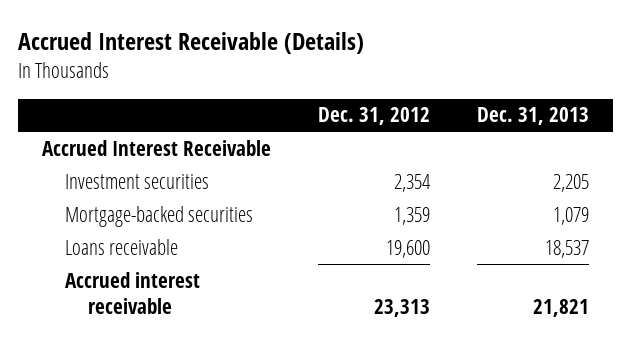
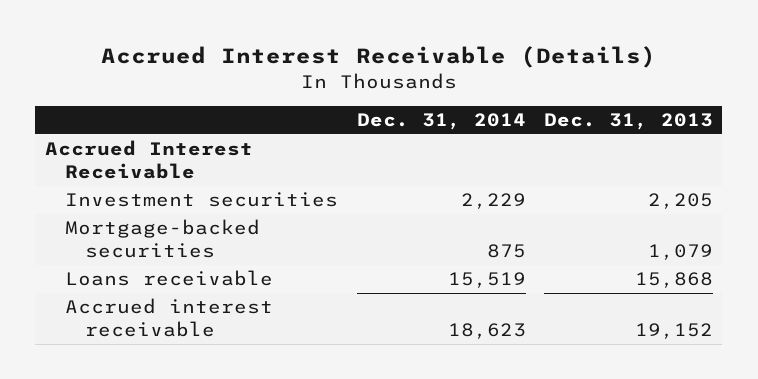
- | Dec. 31, 2012 | Dec. 31, 2013
+ | Dec. 31, 2014 | Dec. 31, 2013
- Loans receivable | 19,600 | 18,537
- Accrued interest receivable | 23,313 | 21,821
+ Loans receivable | 15,519 | 15,868
+ Accrued interest receivable | 18,623 | 19,152

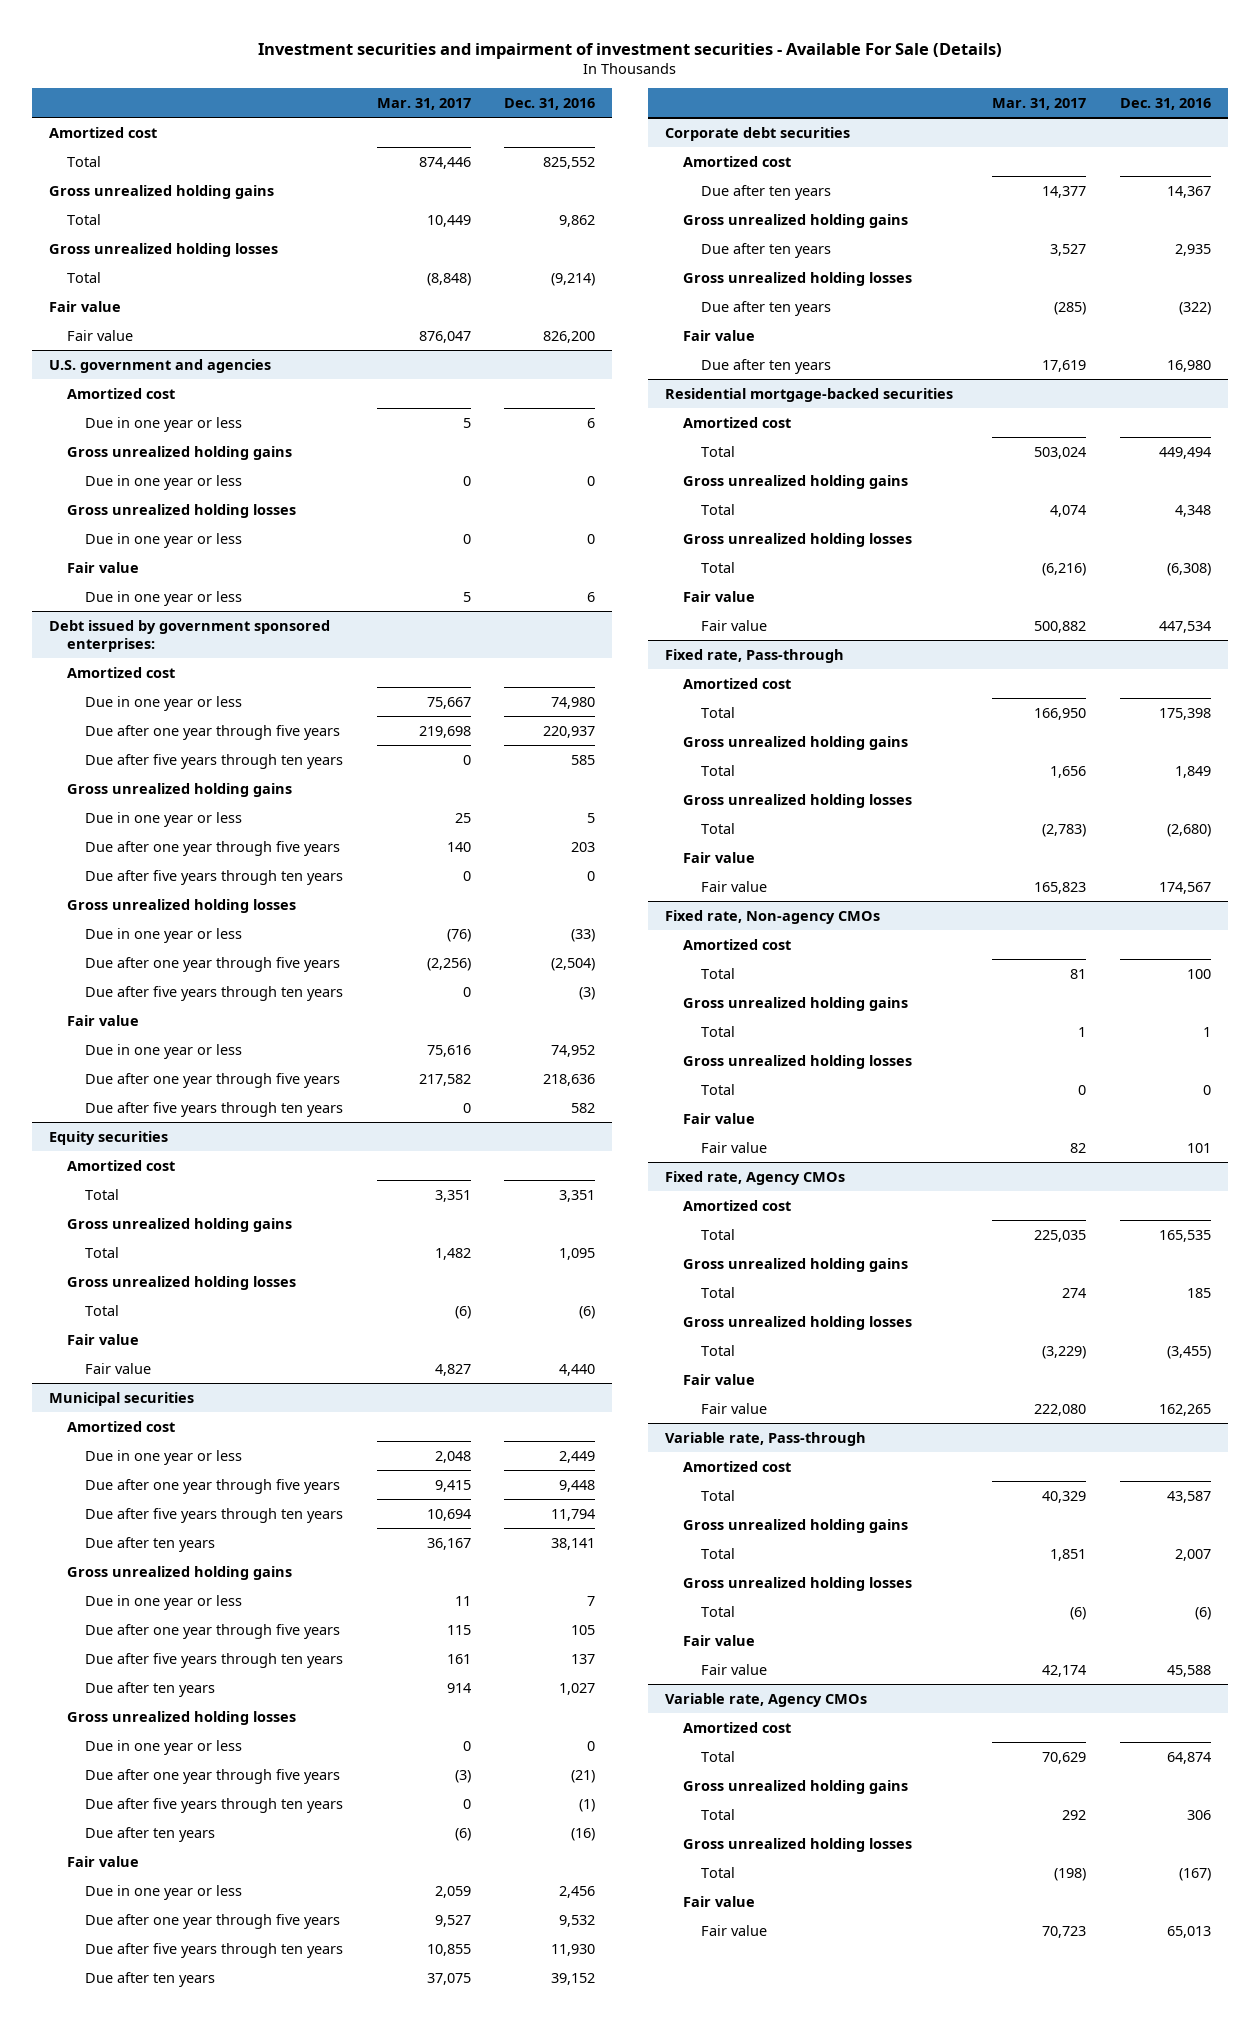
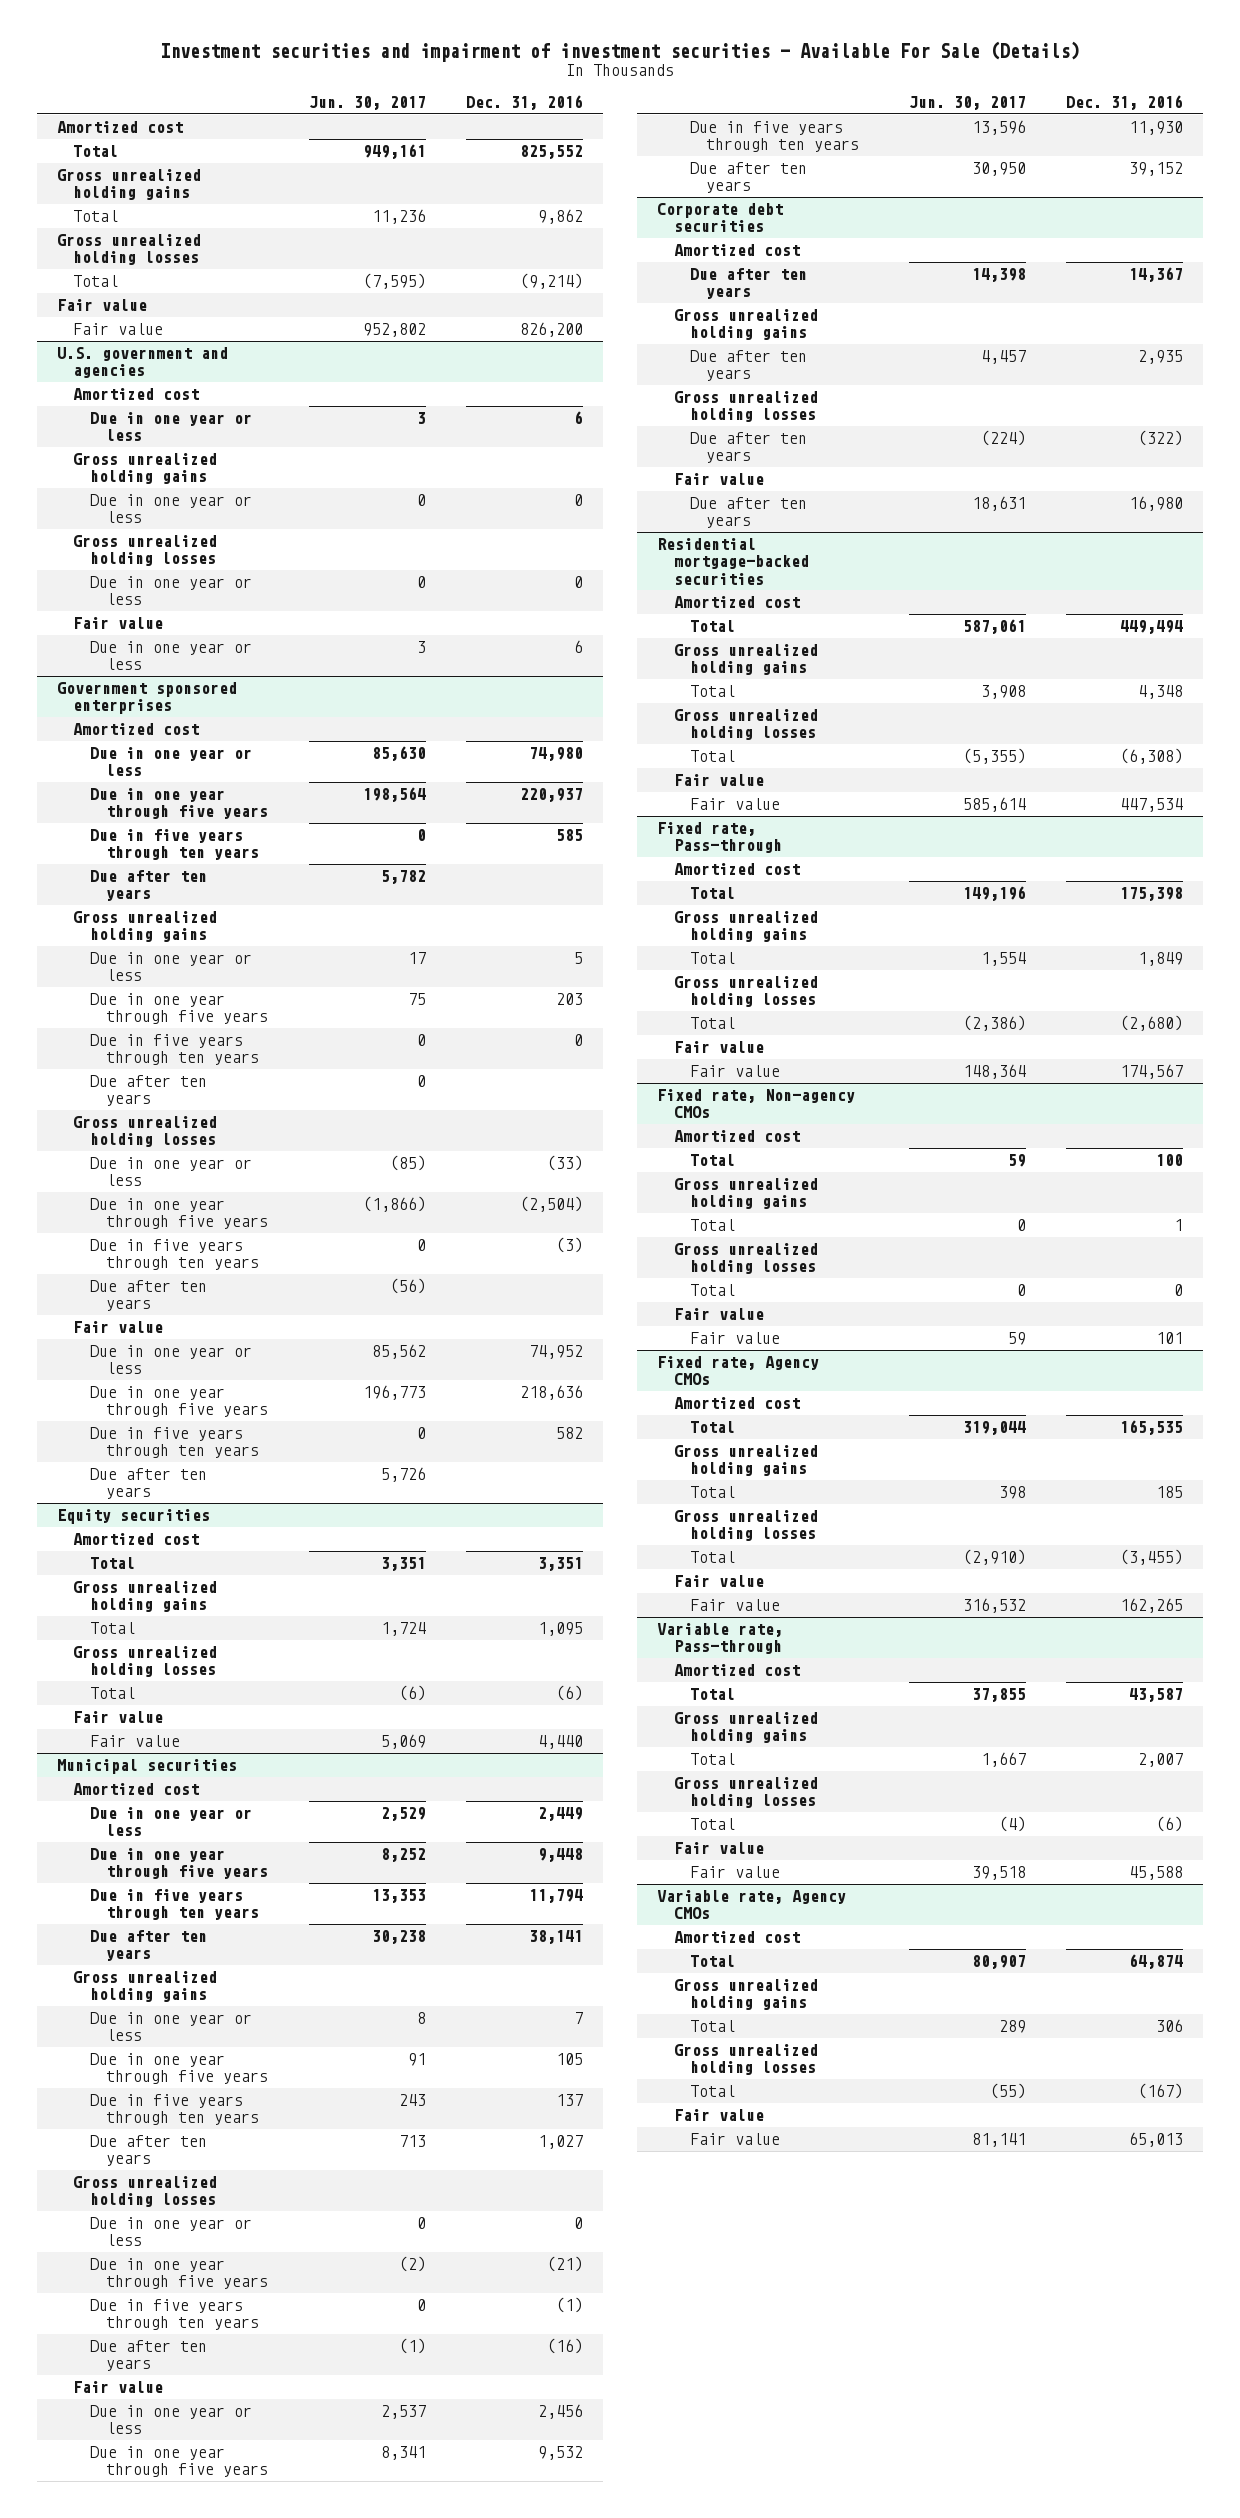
- | Mar. 31, 2017 | Dec. 31, 2016
+ | Jun. 30, 2017 | Dec. 31, 2016
- Debt issued by government sponsored enterprises:
+ Government sponsored enterprises
- Due after one year through five years | 219,698 | 220,937
- Due after five years through ten years | 0 | 585
+ Due in one year through five years | 198,564 | 220,937
+ Due in five years through ten years | 0 | 585
+ Due after ten years | 5,782 |
- Due after one year through five years | 140 | 203
- Due after five years through ten years | 0 | 0
+ Due in one year through five years | 75 | 203
+ Due in five years through ten years | 0 | 0
+ Due after ten years | 0 |
- Due after one year through five years | (2,256) | (2,504)
- Due after five years through ten years | 0 | (3)
+ Due in one year through five years | (1,866) | (2,504)
+ Due in five years through ten years | 0 | (3)
+ Due after ten years | (56) |
- Due after one year through five years | 217,582 | 218,636
- Due after five years through ten years | 0 | 582
+ Due in one year through five years | 196,773 | 218,636
+ Due in five years through ten years | 0 | 582
+ Due after ten years | 5,726 |
@ Municipal securities
- Due after one year through five years | 9,415 | 9,448
- Due after five years through ten years | 10,694 | 11,794
+ Due in one year through five years | 8,252 | 9,448
+ Due in five years through ten years | 13,353 | 11,794
- Due after one year through five years | 115 | 105
- Due after five years through ten years | 161 | 137
+ Due in one year through five years | 91 | 105
+ Due in five years through ten years | 243 | 137
- Due after one year through five years | (3) | (21)
- Due after five years through ten years | 0 | (1)
+ Due in one year through five years | (2) | (21)
+ Due in five years through ten years | 0 | (1)
- Due after one year through five years | 9,527 | 9,532
- Due after five years through ten years | 10,855 | 11,930
+ Due in one year through five years | 8,341 | 9,532
+ Due in five years through ten years | 13,596 | 11,930

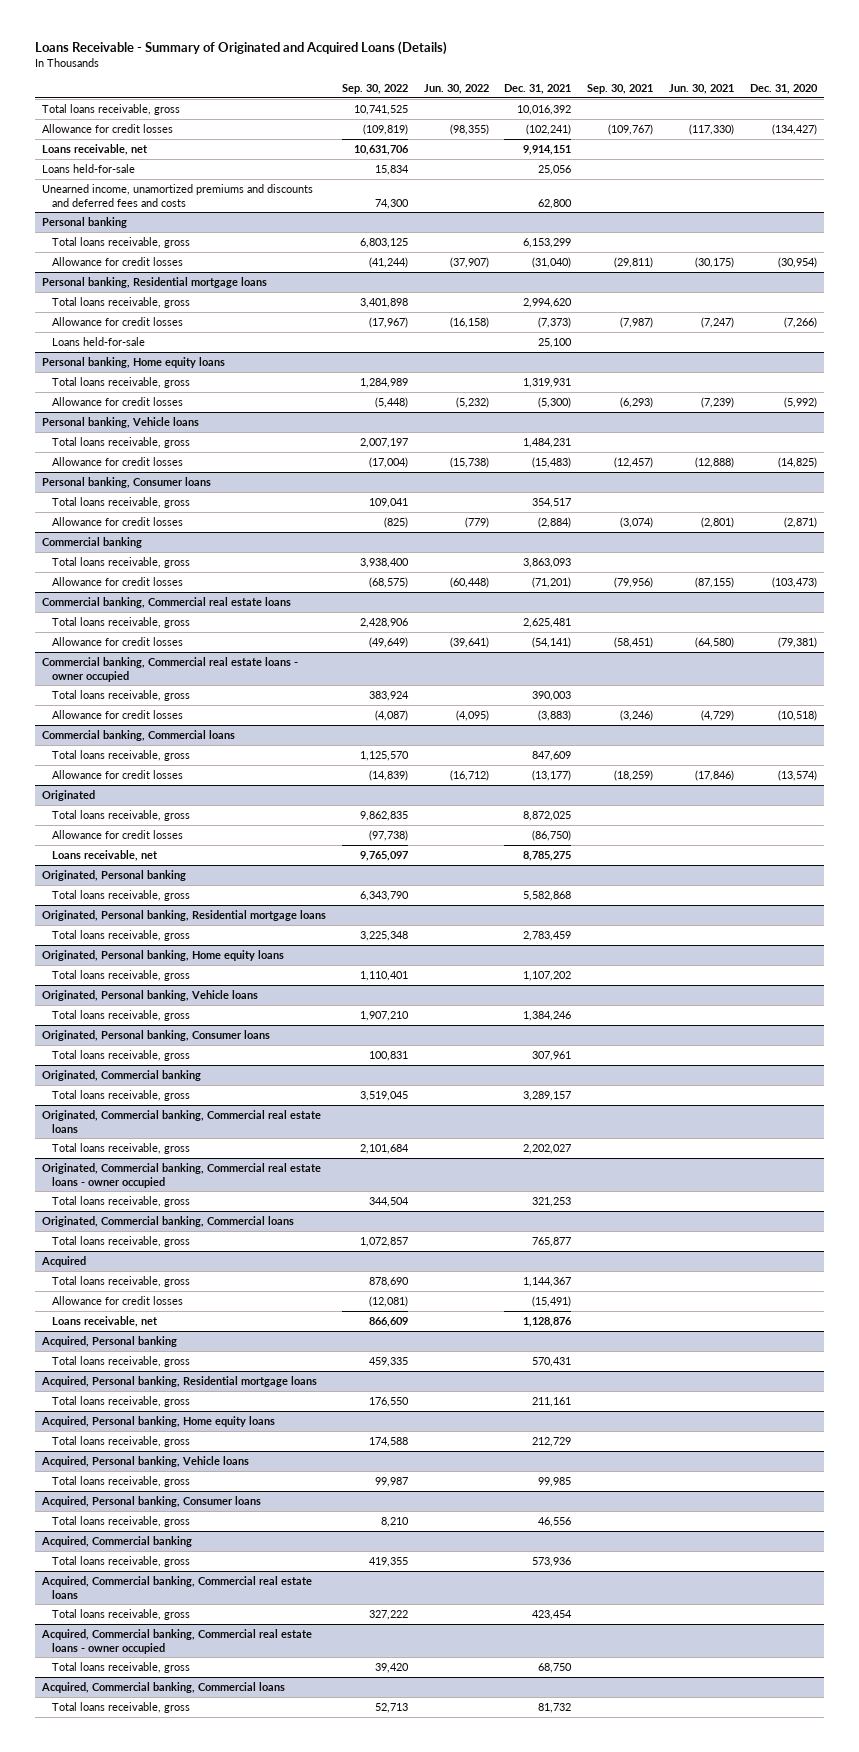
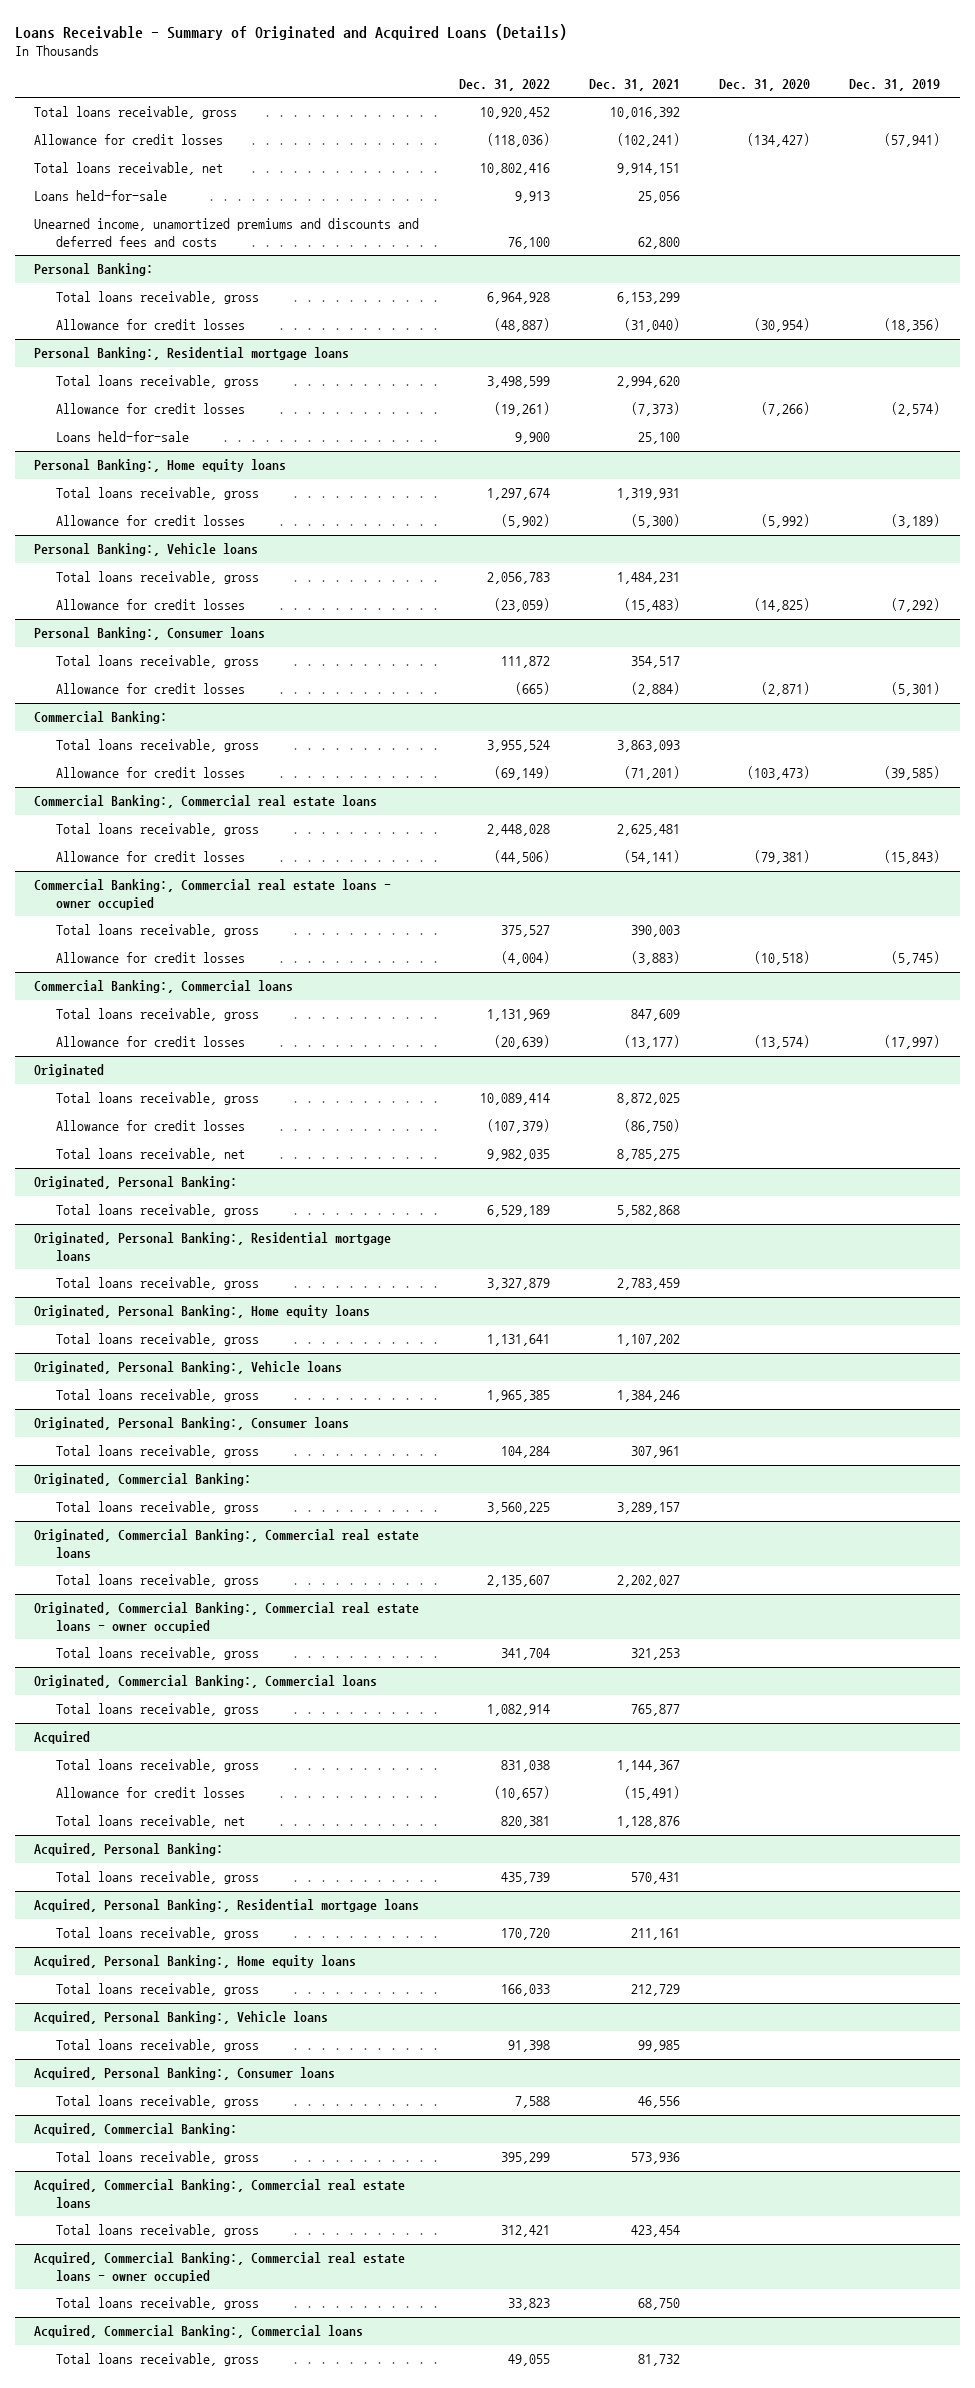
- | Sep. 30, 2022 | Jun. 30, 2022 | Dec. 31, 2021 | Sep. 30, 2021 | Jun. 30, 2021 | Dec. 31, 2020
+ | Dec. 31, 2022 | Dec. 31, 2021 | Dec. 31, 2020 | Dec. 31, 2019
- Loans receivable, net | 10,631,706 | | 9,914,151 | | |
+ Total loans receivable, net | 10,802,416 | 9,914,151 | |
- Personal banking
+ Personal Banking:
- Personal banking, Residential mortgage loans
+ Personal Banking:, Residential mortgage loans
- Personal banking, Home equity loans
+ Personal Banking:, Home equity loans
- Personal banking, Vehicle loans
+ Personal Banking:, Vehicle loans
- Personal banking, Consumer loans
+ Personal Banking:, Consumer loans
- Commercial banking
+ Commercial Banking:
- Commercial banking, Commercial real estate loans
+ Commercial Banking:, Commercial real estate loans
- Commercial banking, Commercial real estate loans - owner occupied
+ Commercial Banking:, Commercial real estate loans - owner occupied
- Commercial banking, Commercial loans
+ Commercial Banking:, Commercial loans
@ Originated
- Loans receivable, net | 9,765,097 | | 8,785,275 | | |
- Originated, Personal banking
@ Originated
+ Total loans receivable, net | 9,982,035 | 8,785,275 | |
+ Originated, Personal Banking:
- Originated, Personal banking, Residential mortgage loans
+ Originated, Personal Banking:, Residential mortgage loans
- Originated, Personal banking, Home equity loans
+ Originated, Personal Banking:, Home equity loans
- Originated, Personal banking, Vehicle loans
+ Originated, Personal Banking:, Vehicle loans
- Originated, Personal banking, Consumer loans
+ Originated, Personal Banking:, Consumer loans
- Originated, Commercial banking
+ Originated, Commercial Banking:
- Originated, Commercial banking, Commercial real estate loans
+ Originated, Commercial Banking:, Commercial real estate loans
- Originated, Commercial banking, Commercial real estate loans - owner occupied
+ Originated, Commercial Banking:, Commercial real estate loans - owner occupied
- Originated, Commercial banking, Commercial loans
+ Originated, Commercial Banking:, Commercial loans
@ Acquired
- Loans receivable, net | 866,609 | | 1,128,876 | | |
- Acquired, Personal banking
@ Acquired
+ Total loans receivable, net | 820,381 | 1,128,876 | |
+ Acquired, Personal Banking:
- Acquired, Personal banking, Residential mortgage loans
+ Acquired, Personal Banking:, Residential mortgage loans
- Acquired, Personal banking, Home equity loans
+ Acquired, Personal Banking:, Home equity loans
- Acquired, Personal banking, Vehicle loans
+ Acquired, Personal Banking:, Vehicle loans
- Acquired, Personal banking, Consumer loans
+ Acquired, Personal Banking:, Consumer loans
- Acquired, Commercial banking
+ Acquired, Commercial Banking:
- Acquired, Commercial banking, Commercial real estate loans
+ Acquired, Commercial Banking:, Commercial real estate loans
- Acquired, Commercial banking, Commercial real estate loans - owner occupied
+ Acquired, Commercial Banking:, Commercial real estate loans - owner occupied
- Acquired, Commercial banking, Commercial loans
+ Acquired, Commercial Banking:, Commercial loans

